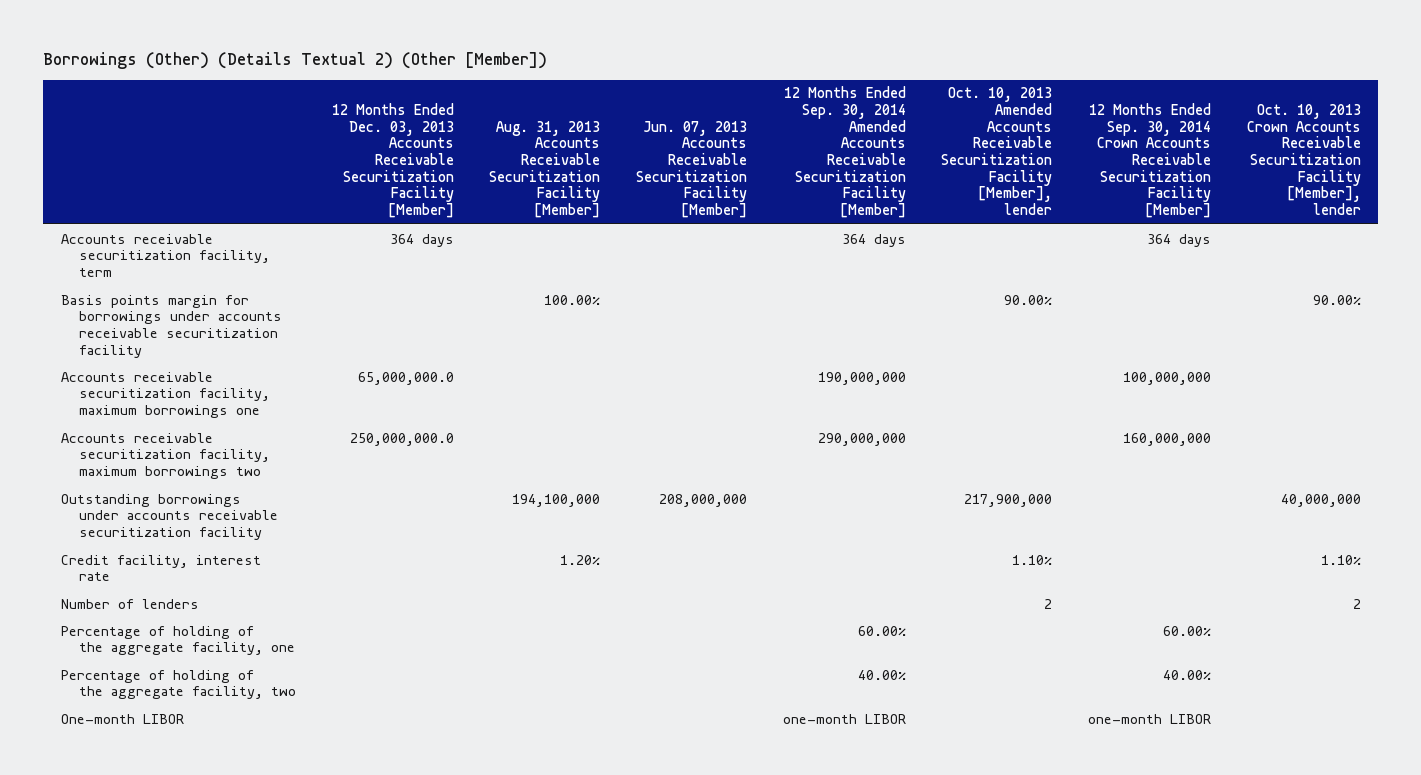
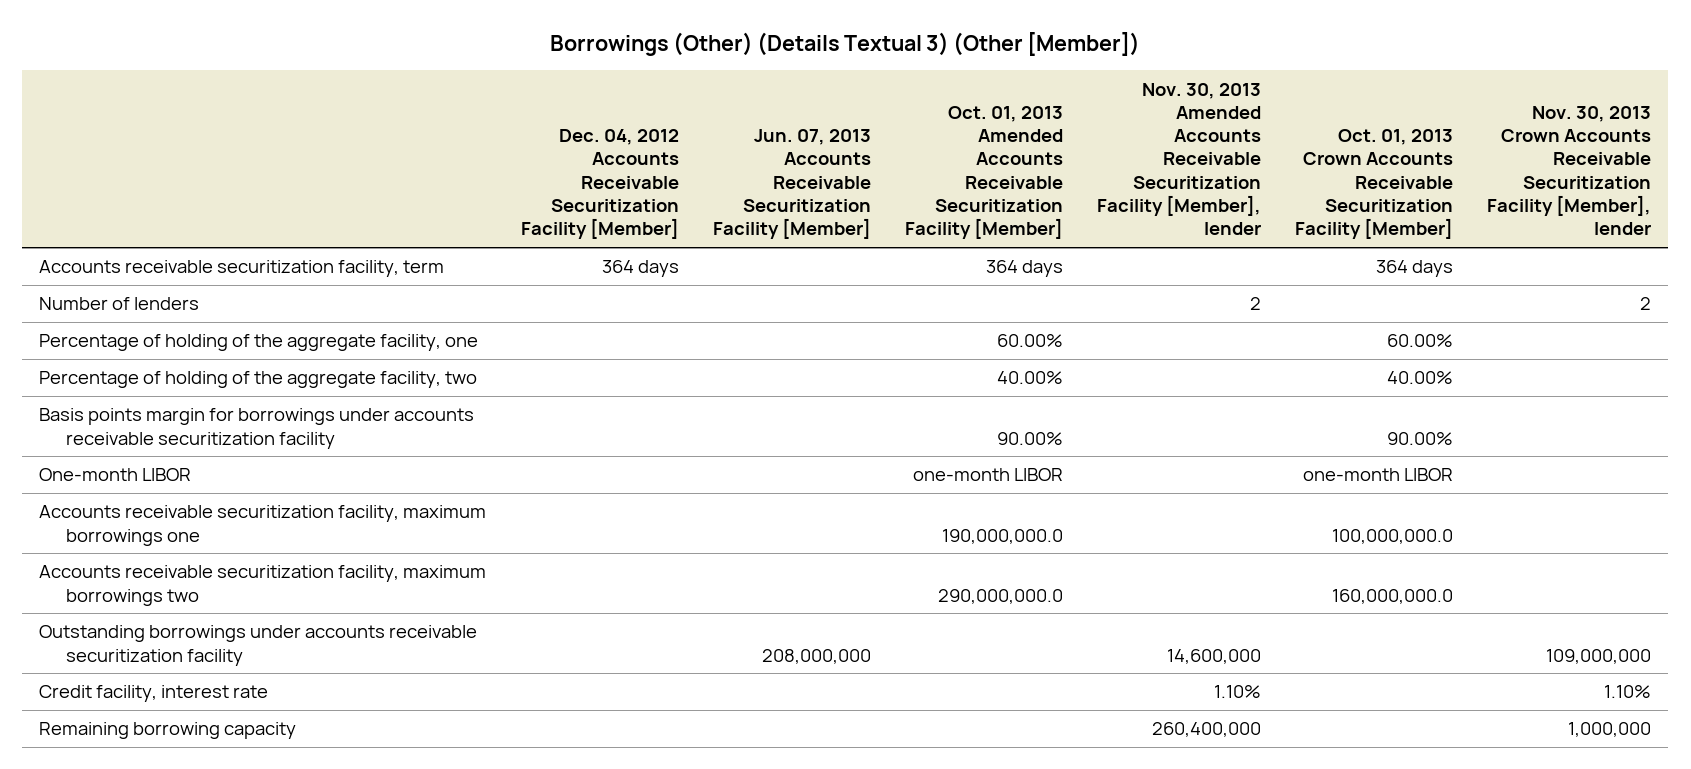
- Borrowings (Other) (Details Textual 2) (Other [Member])
+ Borrowings (Other) (Details Textual 3) (Other [Member])
- | 12 Months Ended Dec. 03, 2013 Accounts Receivable Securitization Facility [Member] | Aug. 31, 2013 Accounts Receivable Securitization Facility [Member] | Jun. 07, 2013 Accounts Receivable Securitization Facility [Member] | 12 Months Ended Sep. 30, 2014 Amended Accounts Receivable Securitization Facility [Member] | Oct. 10, 2013 Amended Accounts Receivable Securitization Facility [Member], lender | 12 Months Ended Sep. 30, 2014 Crown Accounts Receivable Securitization Facility [Member] | Oct. 10, 2013 Crown Accounts Receivable Securitization Facility [Member], lender
+ | Dec. 04, 2012 Accounts Receivable Securitization Facility [Member] | Jun. 07, 2013 Accounts Receivable Securitization Facility [Member] | Oct. 01, 2013 Amended Accounts Receivable Securitization Facility [Member] | Nov. 30, 2013 Amended Accounts Receivable Securitization Facility [Member], lender | Oct. 01, 2013 Crown Accounts Receivable Securitization Facility [Member] | Nov. 30, 2013 Crown Accounts Receivable Securitization Facility [Member], lender
moved up: Number of lenders | | | | 2 | | 2
moved up: Percentage of holding of the aggregate facility, one | | | 60.00% | | 60.00% |
moved up: Percentage of holding of the aggregate facility, two | | | 40.00% | | 40.00% |
moved up: One-month LIBOR | | | one-month LIBOR | | one-month LIBOR |
+ Remaining borrowing capacity | | | | 260,400,000 | | 1,000,000

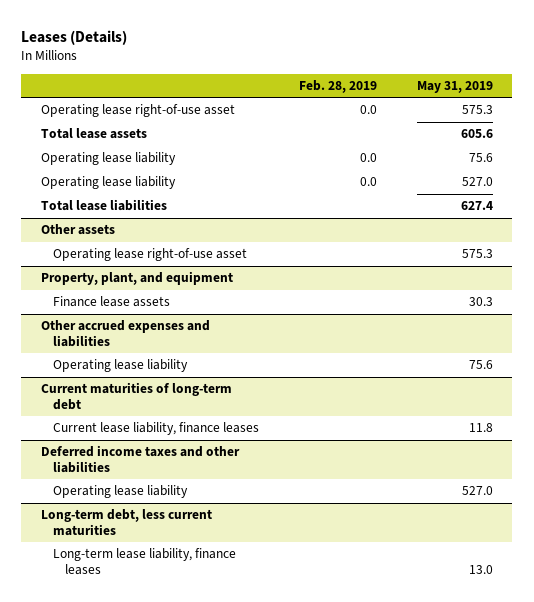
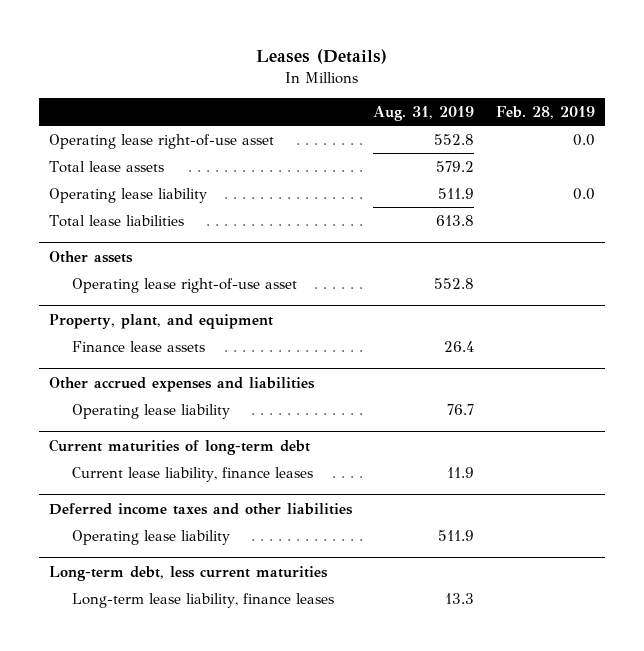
- | Feb. 28, 2019 | May 31, 2019
+ | Aug. 31, 2019 | Feb. 28, 2019
- Operating lease liability | 0.0 | 527.0

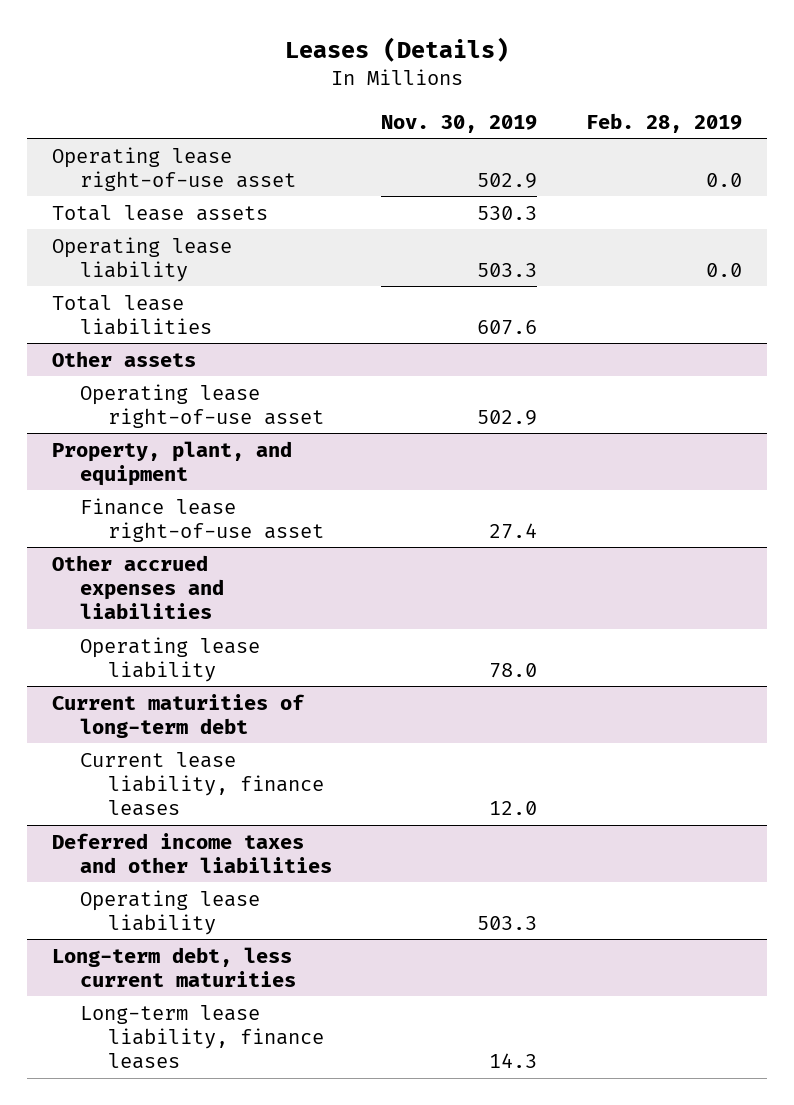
- | Aug. 31, 2019 | Feb. 28, 2019
+ | Nov. 30, 2019 | Feb. 28, 2019
@ Property, plant, and equipment
- Finance lease assets | 26.4 |
+ Finance lease right-of-use asset | 27.4 |

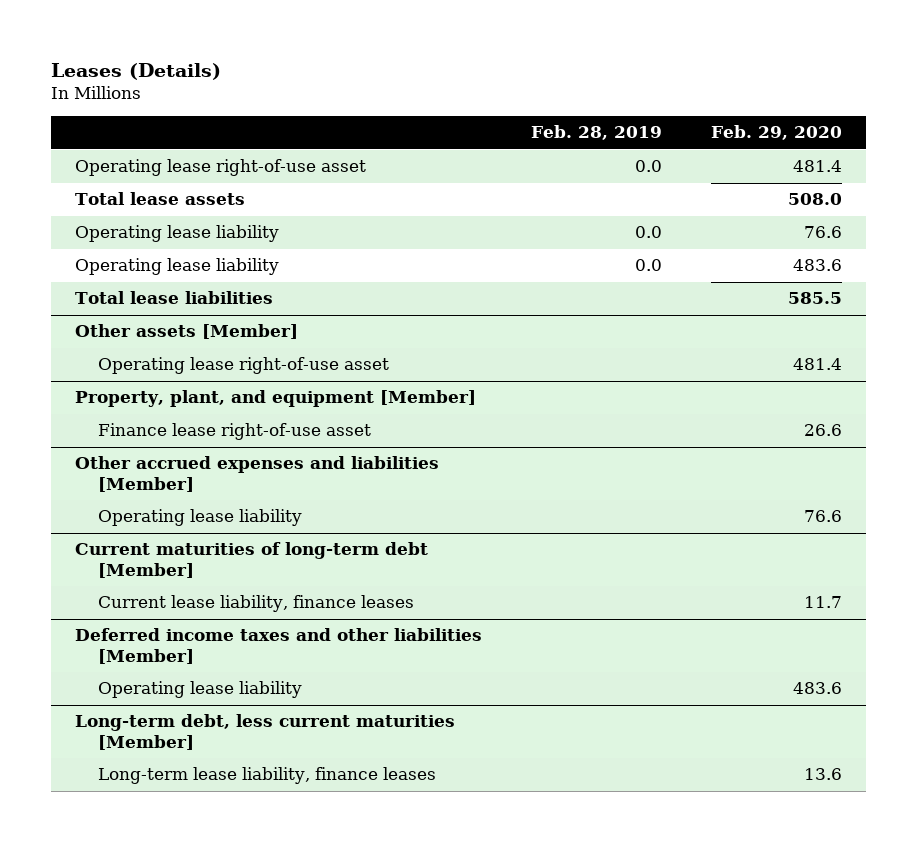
- | Nov. 30, 2019 | Feb. 28, 2019
+ | Feb. 28, 2019 | Feb. 29, 2020
+ Operating lease liability | 0.0 | 483.6
- Other assets
+ Other assets [Member]
- Property, plant, and equipment
+ Property, plant, and equipment [Member]
- Other accrued expenses and liabilities
+ Other accrued expenses and liabilities [Member]
- Current maturities of long-term debt
+ Current maturities of long-term debt [Member]
- Deferred income taxes and other liabilities
+ Deferred income taxes and other liabilities [Member]
- Long-term debt, less current maturities
+ Long-term debt, less current maturities [Member]

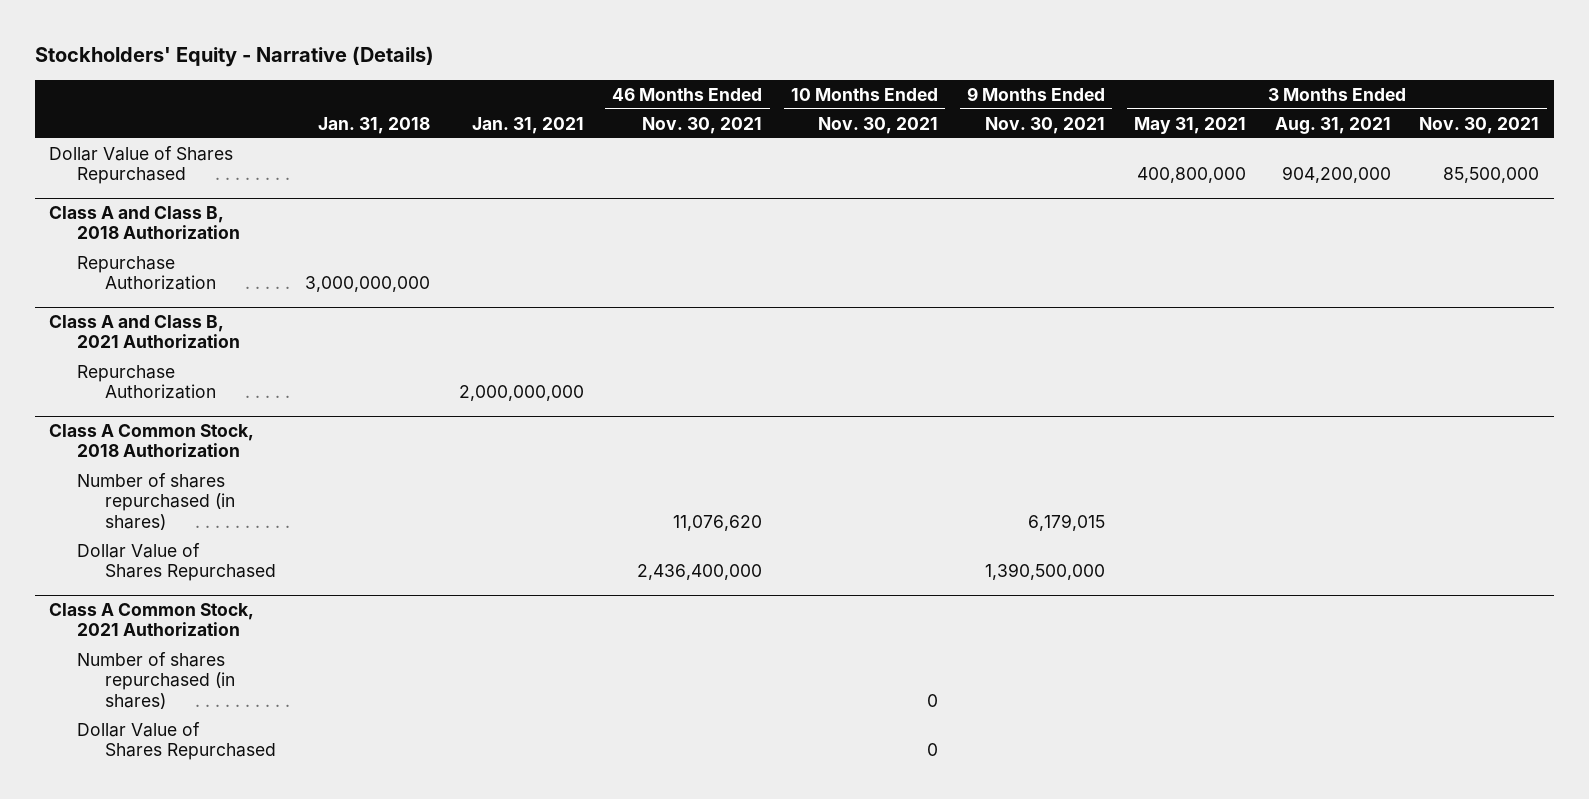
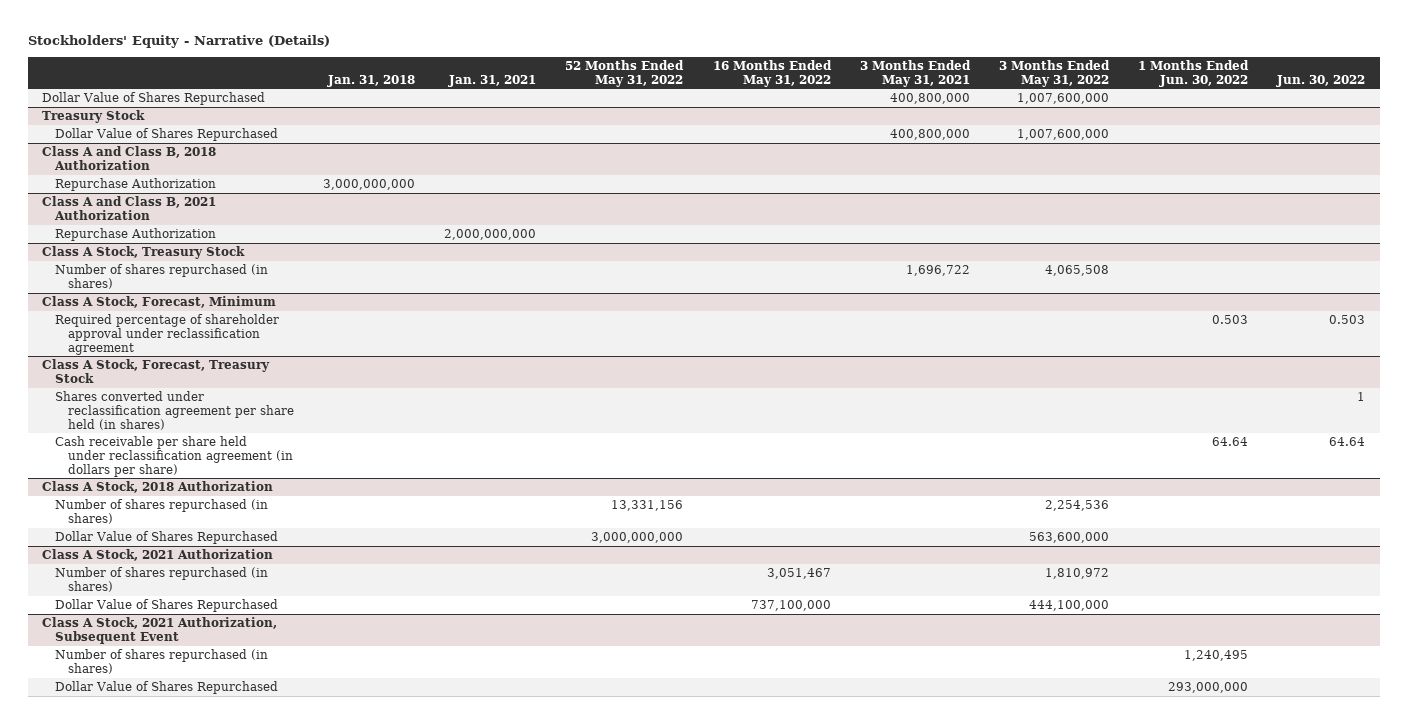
- | Jan. 31, 2018 | Jan. 31, 2021 | 46 Months Ended Nov. 30, 2021 | 10 Months Ended Nov. 30, 2021 | 9 Months Ended Nov. 30, 2021 | 3 Months Ended May 31, 2021 | 3 Months Ended Aug. 31, 2021 | 3 Months Ended Nov. 30, 2021
+ | Jan. 31, 2018 | Jan. 31, 2021 | 52 Months Ended May 31, 2022 | 16 Months Ended May 31, 2022 | 3 Months Ended May 31, 2021 | 3 Months Ended May 31, 2022 | 1 Months Ended Jun. 30, 2022 | Jun. 30, 2022
+ Treasury Stock
+ Dollar Value of Shares Repurchased | | | | | 400,800,000 | 1,007,600,000 | |
- Class A Common Stock, 2018 Authorization
+ Class A Stock, Treasury Stock
+ Number of shares repurchased (in shares) | | | | | 1,696,722 | 4,065,508 | |
+ Class A Stock, Forecast, Minimum
+ Required percentage of shareholder approval under reclassification agreement | | | | | | | 0.503 | 0.503
+ Class A Stock, Forecast, Treasury Stock
+ Shares converted under reclassification agreement per share held (in shares) | | | | | | | | 1
+ Cash receivable per share held under reclassification agreement (in dollars per share) | | | | | | | 64.64 | 64.64
+ Class A Stock, 2018 Authorization
- Class A Common Stock, 2021 Authorization
+ Class A Stock, 2021 Authorization
+ Class A Stock, 2021 Authorization, Subsequent Event
+ Number of shares repurchased (in shares) | | | | | | | 1,240,495 |
+ Dollar Value of Shares Repurchased | | | | | | | 293,000,000 |

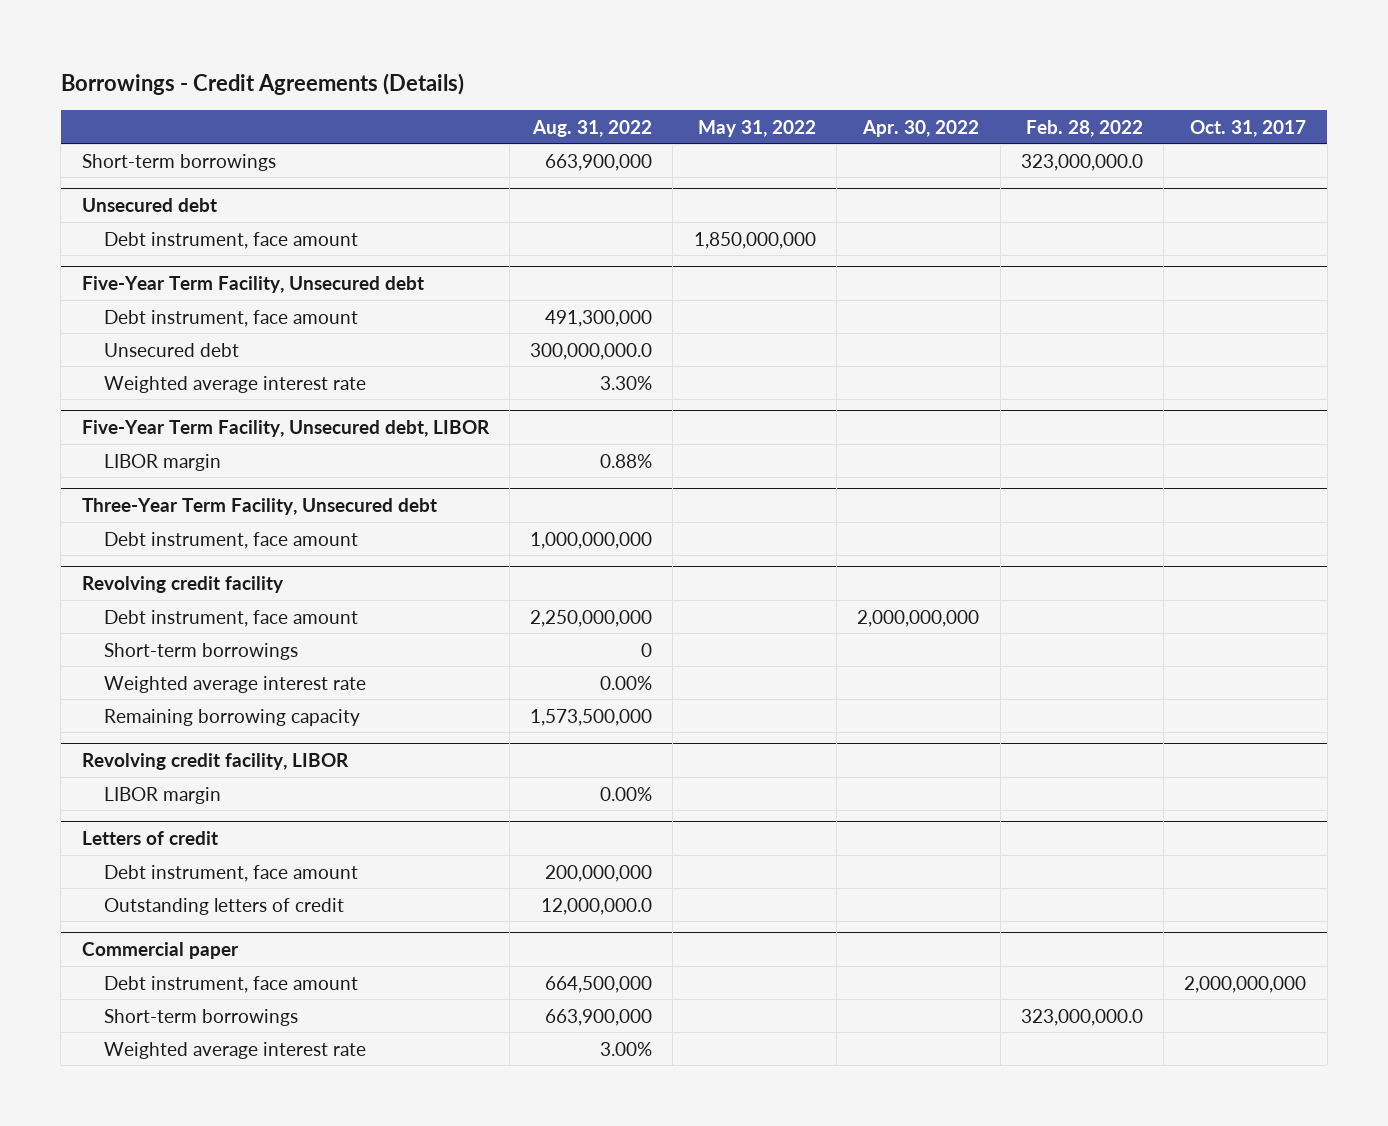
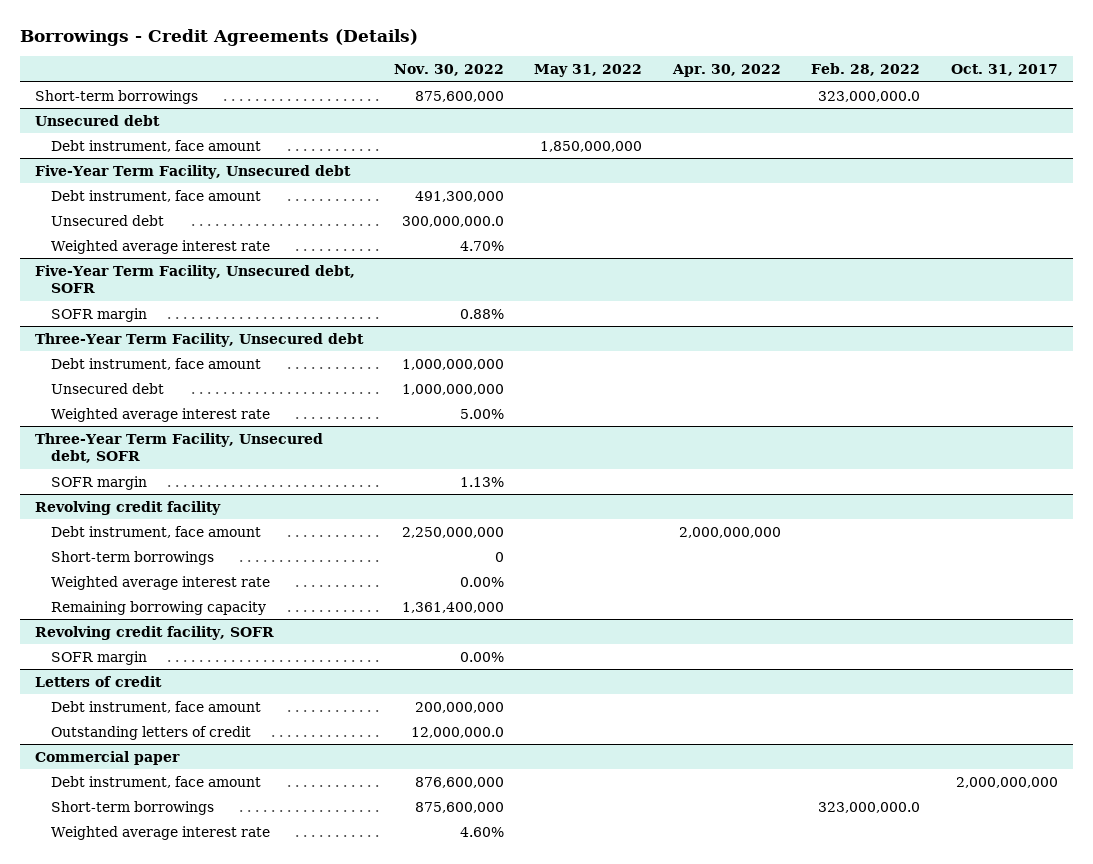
- | Aug. 31, 2022 | May 31, 2022 | Apr. 30, 2022 | Feb. 28, 2022 | Oct. 31, 2017
+ | Nov. 30, 2022 | May 31, 2022 | Apr. 30, 2022 | Feb. 28, 2022 | Oct. 31, 2017
- Five-Year Term Facility, Unsecured debt, LIBOR
- LIBOR margin | 0.88% | | | |
+ Five-Year Term Facility, Unsecured debt, SOFR
+ SOFR margin | 0.88% | | | |
@ Three-Year Term Facility, Unsecured debt
+ Unsecured debt | 1,000,000,000 | | | |
+ Weighted average interest rate | 5.00% | | | |
+ Three-Year Term Facility, Unsecured debt, SOFR
+ SOFR margin | 1.13% | | | |
- Revolving credit facility, LIBOR
- LIBOR margin | 0.00% | | | |
+ Revolving credit facility, SOFR
+ SOFR margin | 0.00% | | | |

